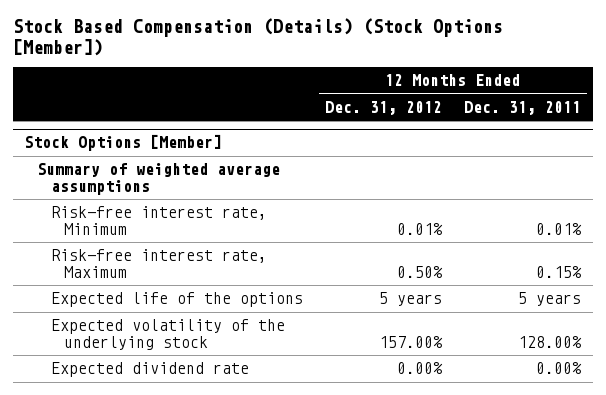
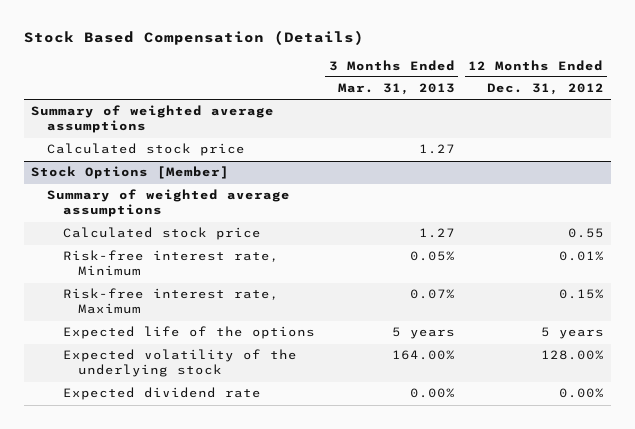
- Stock Based Compensation (Details) (Stock Options [Member])
+ Stock Based Compensation (Details)
- | 12 Months Ended Dec. 31, 2012 | 12 Months Ended Dec. 31, 2011
+ | 3 Months Ended Mar. 31, 2013 | 12 Months Ended Dec. 31, 2012
+ Summary of weighted average assumptions
+ Calculated stock price | 1.27 |
@ Stock Options [Member]
+ Calculated stock price | 1.27 | 0.55
- Risk-free interest rate, Maximum | 0.50% | 0.15%
+ Risk-free interest rate, Maximum | 0.07% | 0.15%
- Expected volatility of the underlying stock | 157.00% | 128.00%
+ Expected volatility of the underlying stock | 164.00% | 128.00%

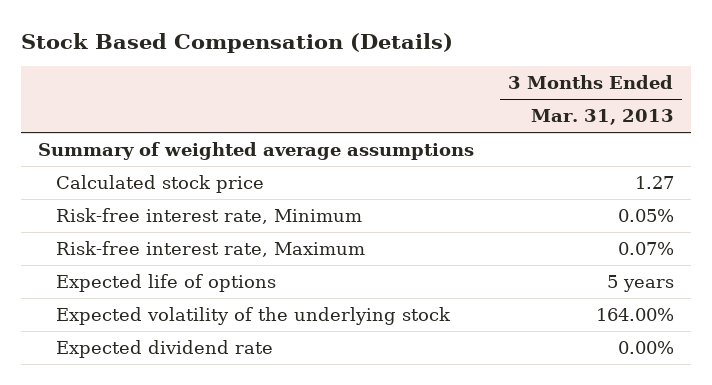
- | 3 Months Ended Mar. 31, 2013 | 12 Months Ended Dec. 31, 2012
+ | 3 Months Ended Mar. 31, 2013
- Stock Options [Member]
- Summary of weighted average assumptions
- Calculated stock price | 1.27 | 0.55
- Expected life of the options | 5 years | 5 years
+ Expected life of options | 5 years

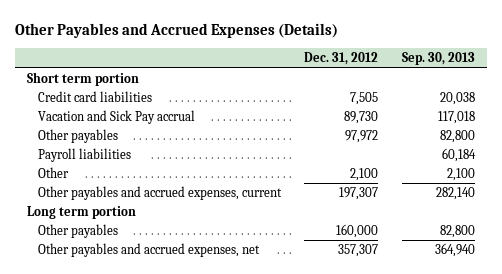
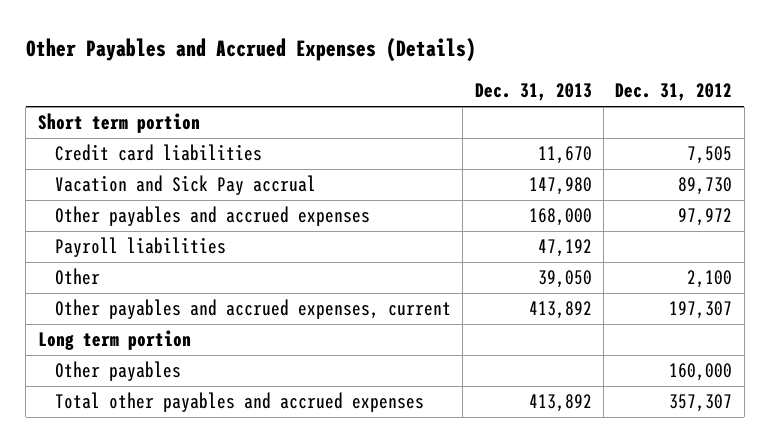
- | Dec. 31, 2012 | Sep. 30, 2013
+ | Dec. 31, 2013 | Dec. 31, 2012
- Other payables | 97,972 | 82,800
+ Other payables and accrued expenses | 168,000 | 97,972
- Other payables and accrued expenses, net | 357,307 | 364,940
+ Total other payables and accrued expenses | 413,892 | 357,307

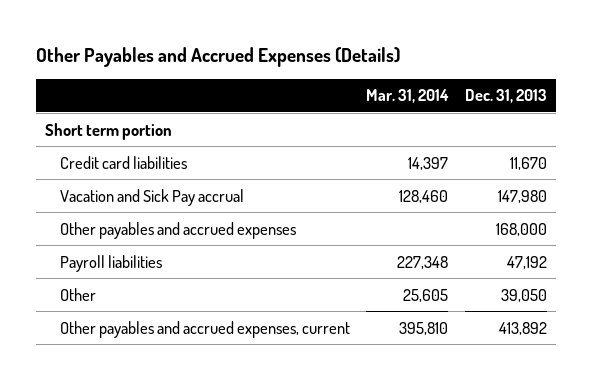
- | Dec. 31, 2013 | Dec. 31, 2012
+ | Mar. 31, 2014 | Dec. 31, 2013
- Long term portion
- Other payables | | 160,000
- Total other payables and accrued expenses | 413,892 | 357,307

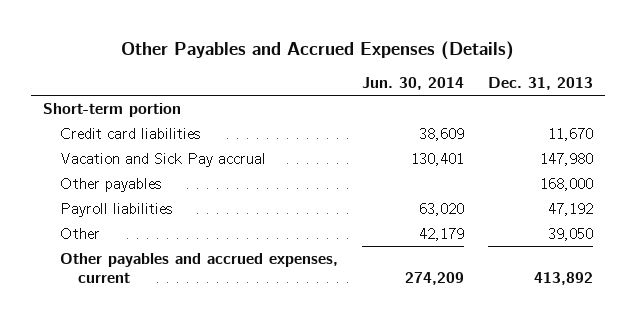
- | Mar. 31, 2014 | Dec. 31, 2013
+ | Jun. 30, 2014 | Dec. 31, 2013
- Short term portion
+ Short-term portion
- Other payables and accrued expenses | | 168,000
+ Other payables | | 168,000

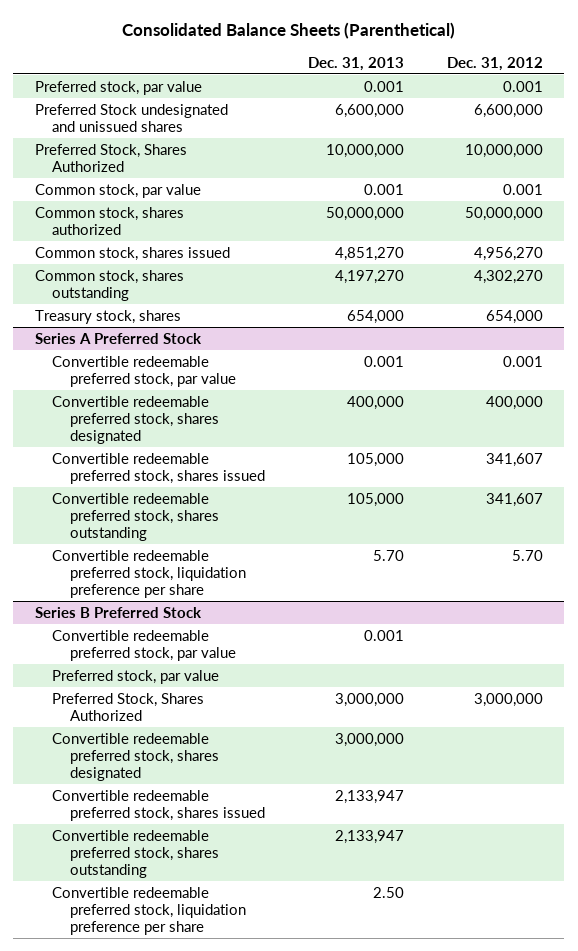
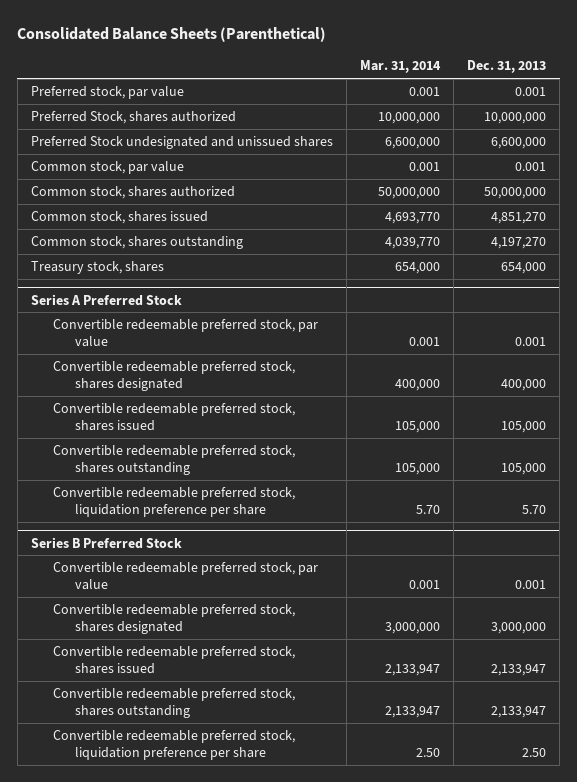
- | Dec. 31, 2013 | Dec. 31, 2012
+ | Mar. 31, 2014 | Dec. 31, 2013
+ Preferred Stock, shares authorized | 10,000,000 | 10,000,000
- Preferred Stock, Shares Authorized | 10,000,000 | 10,000,000
@ Series B Preferred Stock
- Preferred stock, par value
- Preferred Stock, Shares Authorized | 3,000,000 | 3,000,000

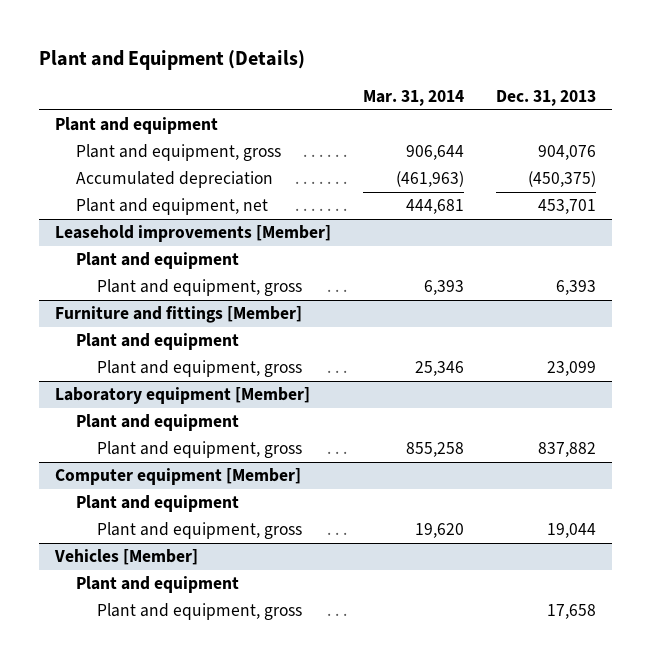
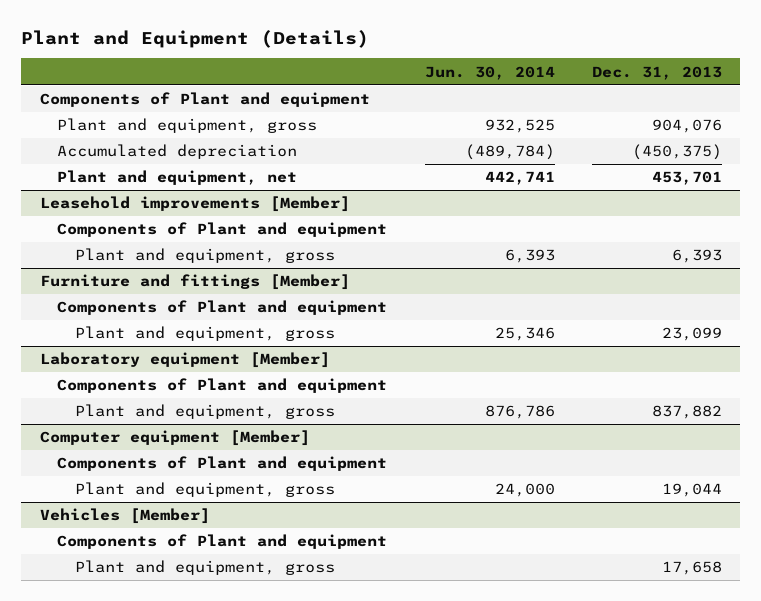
- | Mar. 31, 2014 | Dec. 31, 2013
+ | Jun. 30, 2014 | Dec. 31, 2013
- Plant and equipment
+ Components of Plant and equipment
@ Leasehold improvements [Member]
- Plant and equipment
+ Components of Plant and equipment
@ Furniture and fittings [Member]
- Plant and equipment
+ Components of Plant and equipment
@ Laboratory equipment [Member]
- Plant and equipment
+ Components of Plant and equipment
@ Computer equipment [Member]
- Plant and equipment
+ Components of Plant and equipment
@ Vehicles [Member]
- Plant and equipment
+ Components of Plant and equipment

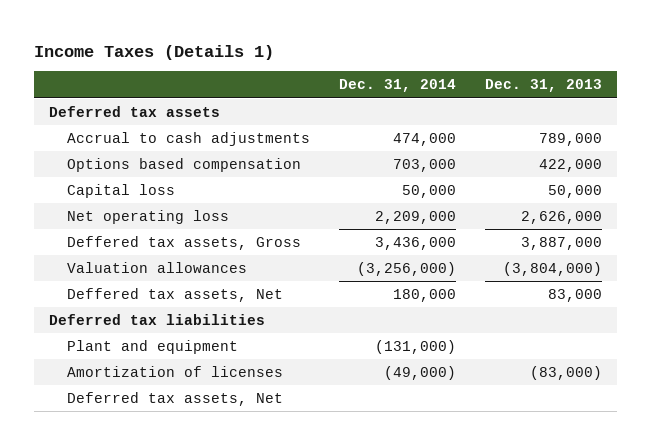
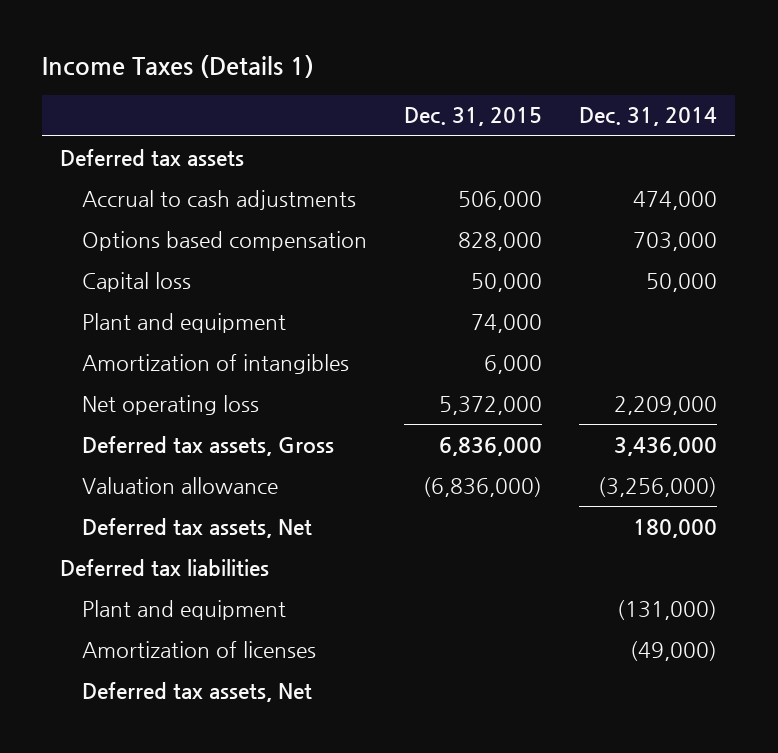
- | Dec. 31, 2014 | Dec. 31, 2013
+ | Dec. 31, 2015 | Dec. 31, 2014
+ Plant and equipment | 74,000 |
+ Amortization of intangibles | 6,000 |
- Deffered tax assets, Gross | 3,436,000 | 3,887,000
- Valuation allowances | (3,256,000) | (3,804,000)
- Deffered tax assets, Net | 180,000 | 83,000
+ Deferred tax assets, Gross | 6,836,000 | 3,436,000
+ Valuation allowance | (6,836,000) | (3,256,000)
+ Deferred tax assets, Net | | 180,000

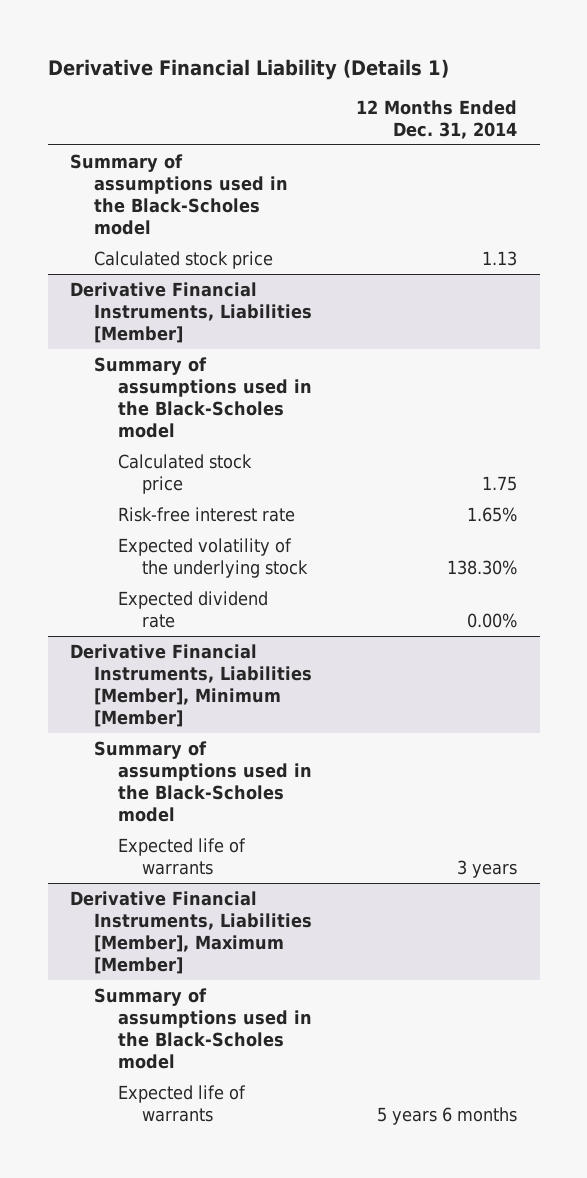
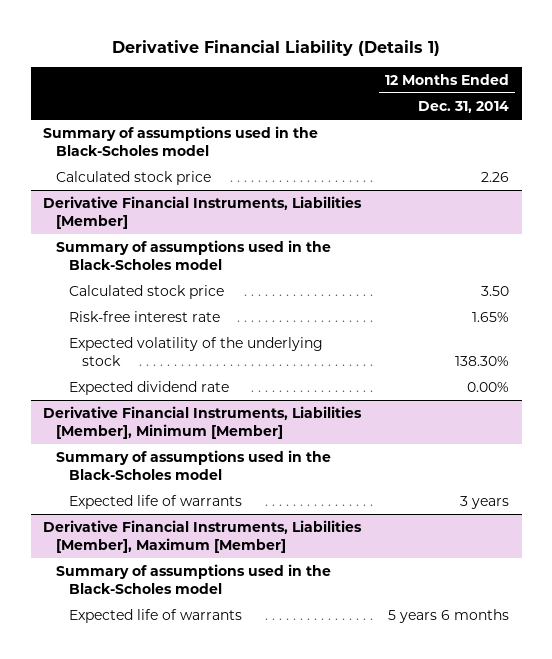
- Calculated stock price | 1.13
+ Calculated stock price | 2.26
@ Derivative Financial Instruments, Liabilities [Member]
- Calculated stock price | 1.75
+ Calculated stock price | 3.50

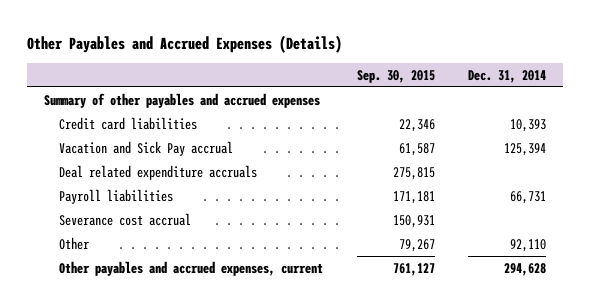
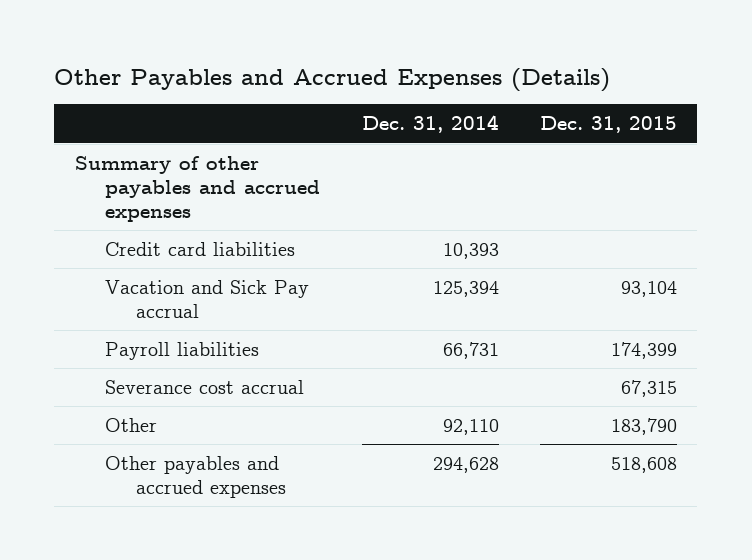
- | Sep. 30, 2015 | Dec. 31, 2014
+ | Dec. 31, 2014 | Dec. 31, 2015
- Deal related expenditure accruals | 275,815 |
- Other payables and accrued expenses, current | 761,127 | 294,628
+ Other payables and accrued expenses | 294,628 | 518,608

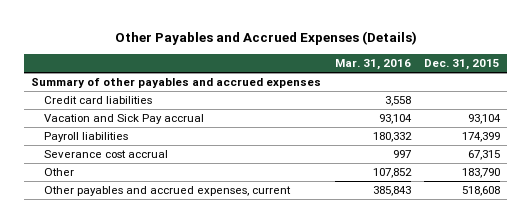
- | Dec. 31, 2014 | Dec. 31, 2015
+ | Mar. 31, 2016 | Dec. 31, 2015
- Other payables and accrued expenses | 294,628 | 518,608
+ Other payables and accrued expenses, current | 385,843 | 518,608

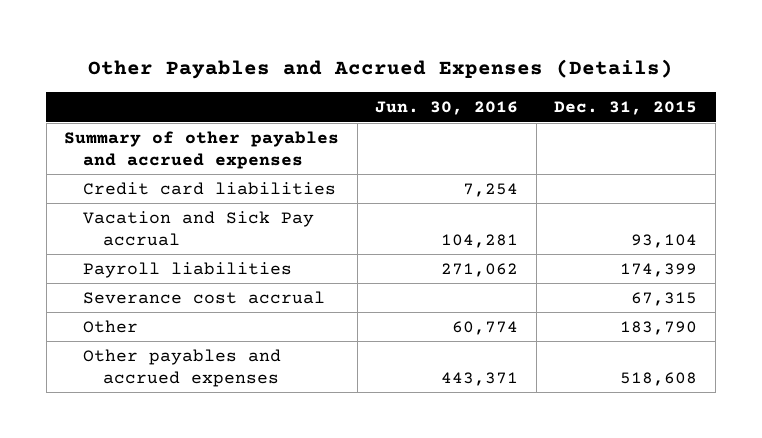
- | Mar. 31, 2016 | Dec. 31, 2015
+ | Jun. 30, 2016 | Dec. 31, 2015
- Other payables and accrued expenses, current | 385,843 | 518,608
+ Other payables and accrued expenses | 443,371 | 518,608

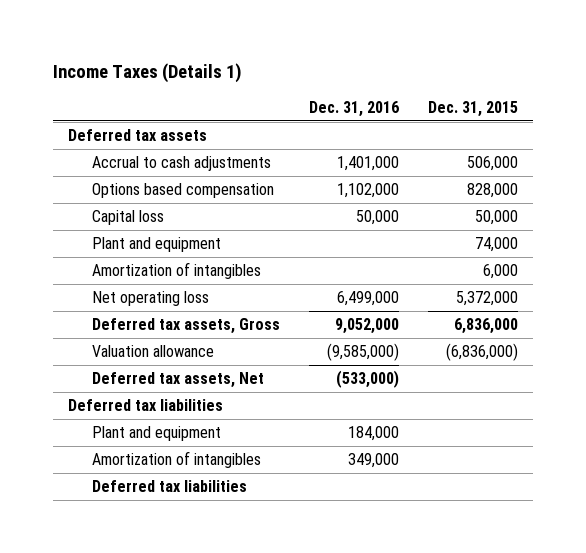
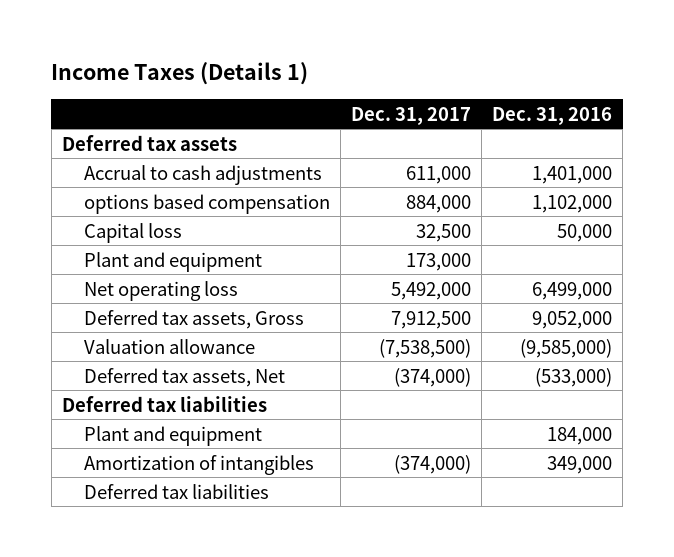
- | Dec. 31, 2016 | Dec. 31, 2015
+ | Dec. 31, 2017 | Dec. 31, 2016
- Options based compensation | 1,102,000 | 828,000
+ options based compensation | 884,000 | 1,102,000
- Amortization of intangibles | | 6,000

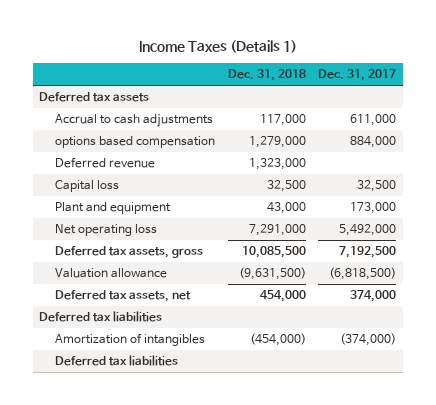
- | Dec. 31, 2017 | Dec. 31, 2016
+ | Dec. 31, 2018 | Dec. 31, 2017
+ Deferred revenue | 1,323,000 |
- Deferred tax assets, Gross | 7,912,500 | 9,052,000
- Valuation allowance | (7,538,500) | (9,585,000)
- Deferred tax assets, Net | (374,000) | (533,000)
+ Deferred tax assets, gross | 10,085,500 | 7,192,500
+ Valuation allowance | (9,631,500) | (6,818,500)
+ Deferred tax assets, net | 454,000 | 374,000
- Plant and equipment | | 184,000

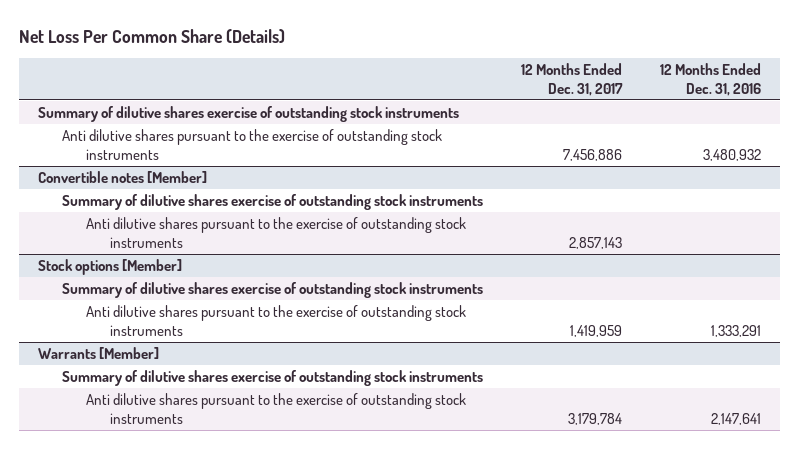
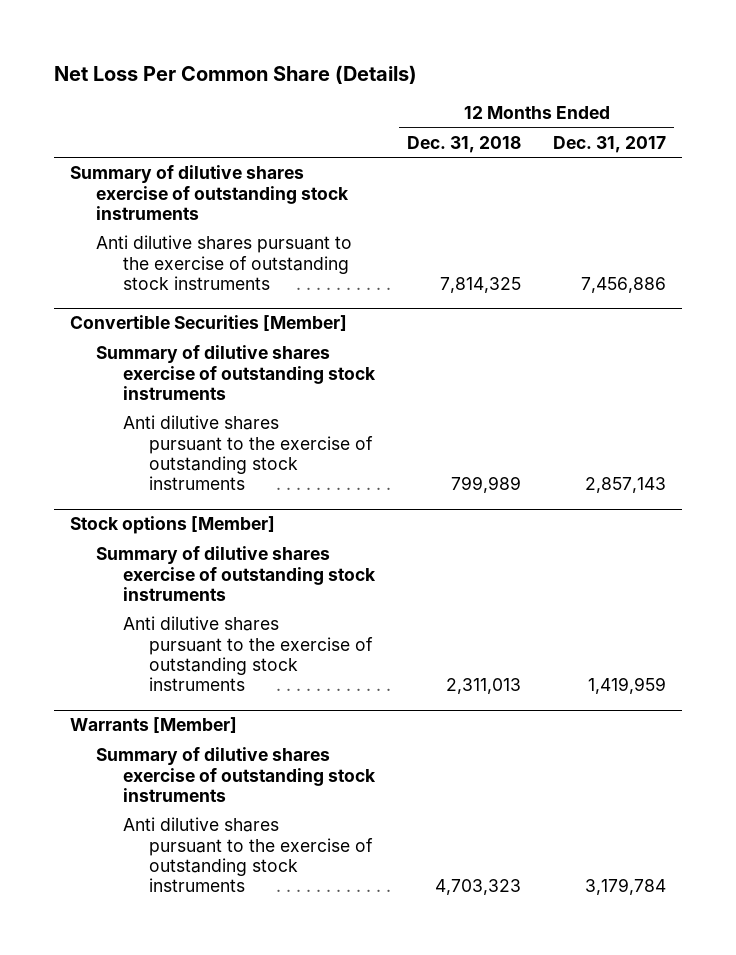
- | 12 Months Ended Dec. 31, 2017 | 12 Months Ended Dec. 31, 2016
+ | 12 Months Ended Dec. 31, 2018 | 12 Months Ended Dec. 31, 2017
- Convertible notes [Member]
+ Convertible Securities [Member]

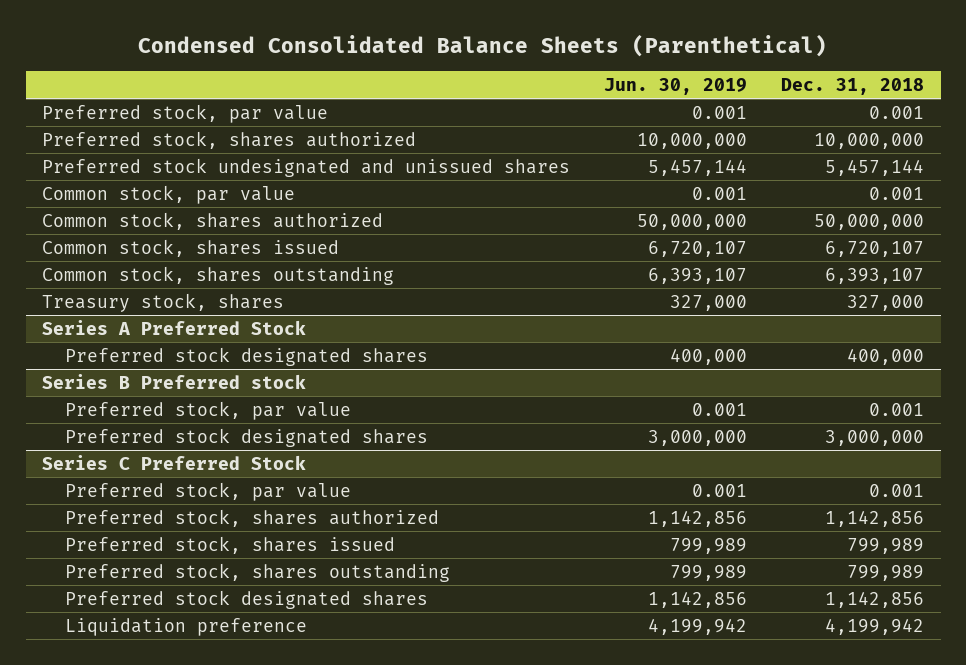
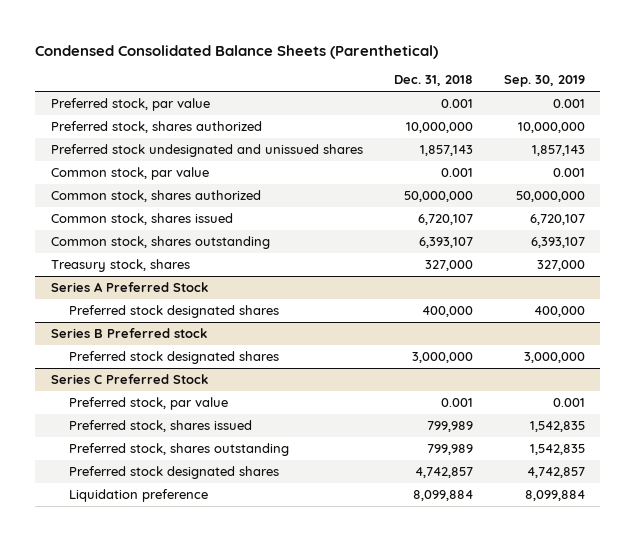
- | Jun. 30, 2019 | Dec. 31, 2018
+ | Dec. 31, 2018 | Sep. 30, 2019
- Preferred stock undesignated and unissued shares | 5,457,144 | 5,457,144
+ Preferred stock undesignated and unissued shares | 1,857,143 | 1,857,143
@ Series B Preferred stock
- Preferred stock, par value | 0.001 | 0.001
@ Series C Preferred Stock
- Preferred stock, shares authorized | 1,142,856 | 1,142,856
- Preferred stock designated shares | 1,142,856 | 1,142,856
- Liquidation preference | 4,199,942 | 4,199,942
+ Preferred stock designated shares | 4,742,857 | 4,742,857
+ Liquidation preference | 8,099,884 | 8,099,884

